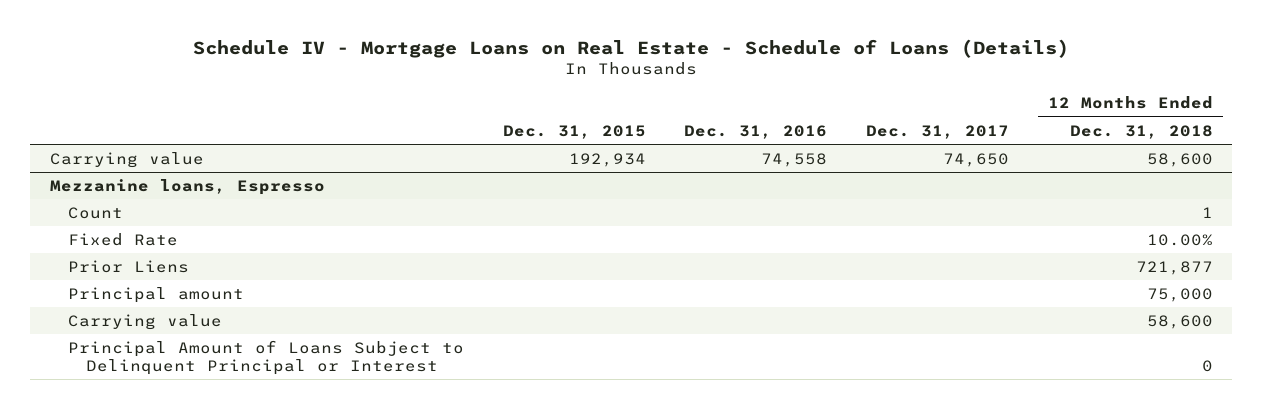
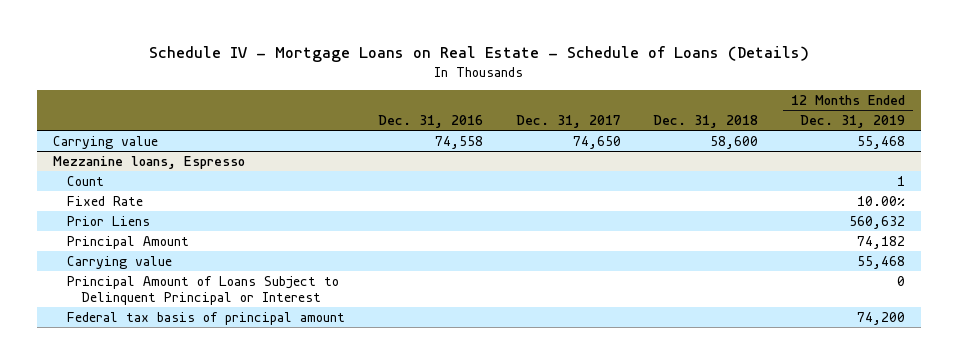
- | Dec. 31, 2015 | Dec. 31, 2016 | Dec. 31, 2017 | 12 Months Ended Dec. 31, 2018
+ | Dec. 31, 2016 | Dec. 31, 2017 | Dec. 31, 2018 | 12 Months Ended Dec. 31, 2019
@ Mezzanine loans, Espresso
- Principal amount | | | | 75,000
+ Principal Amount | | | | 74,182
+ Federal tax basis of principal amount | | | | 74,200

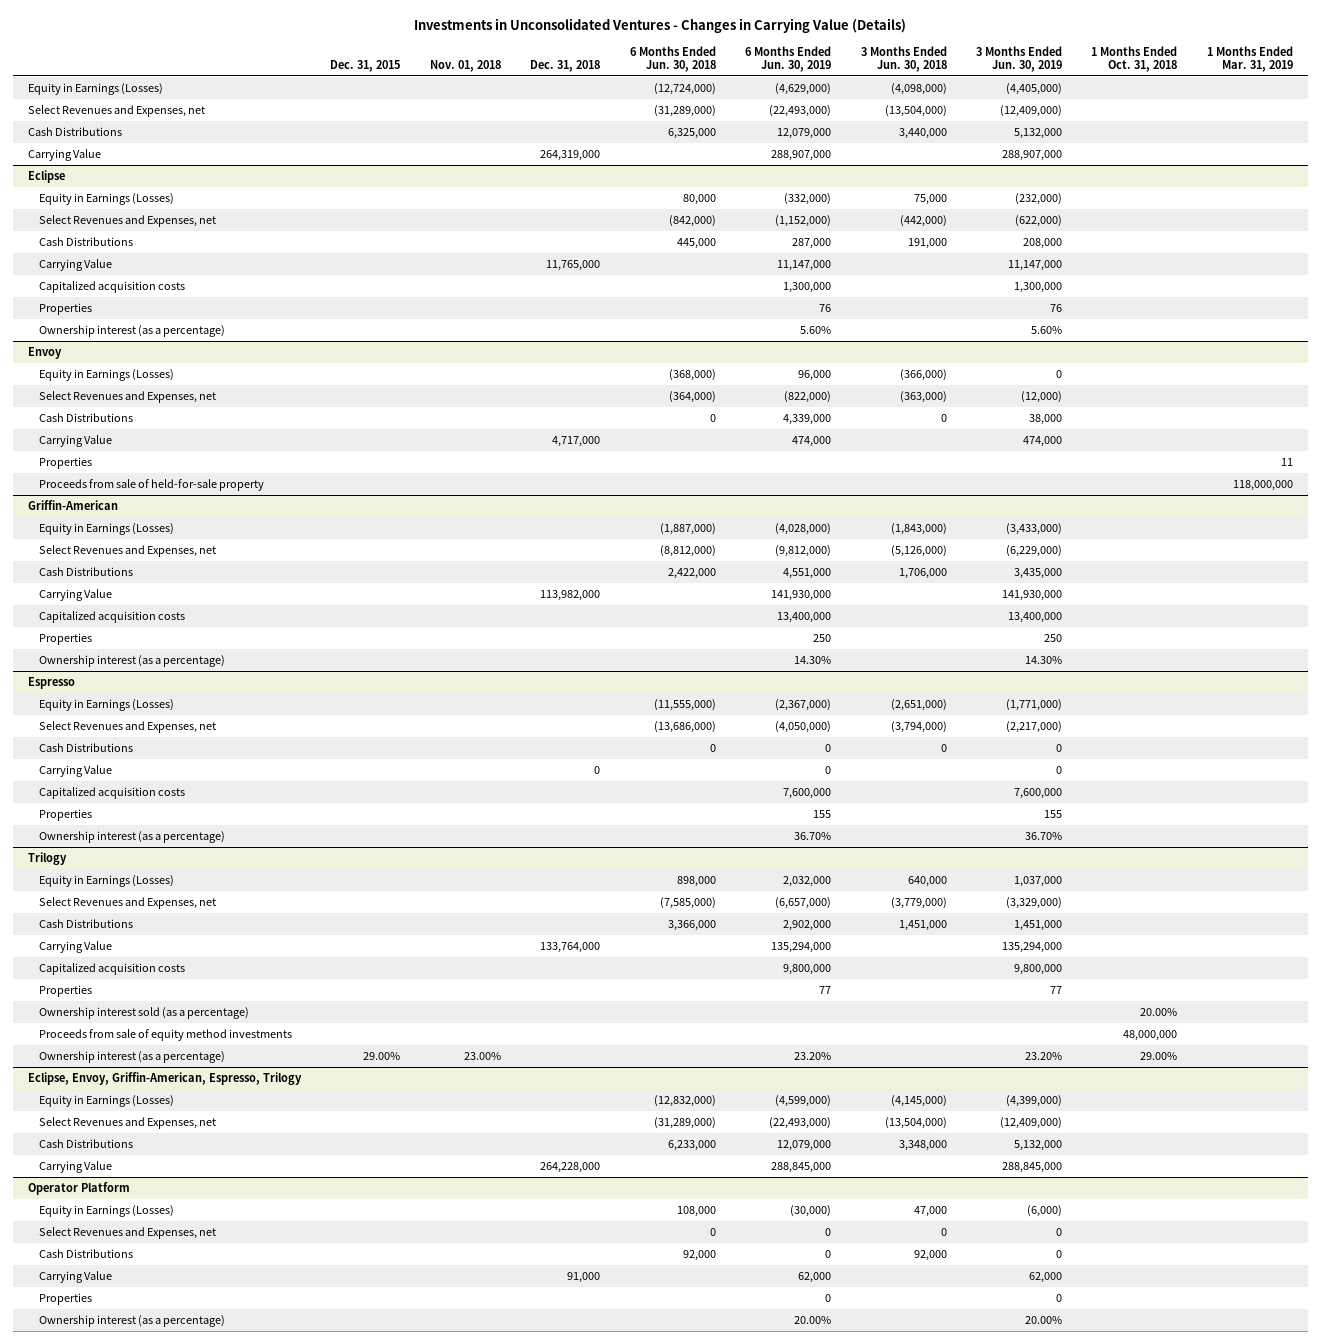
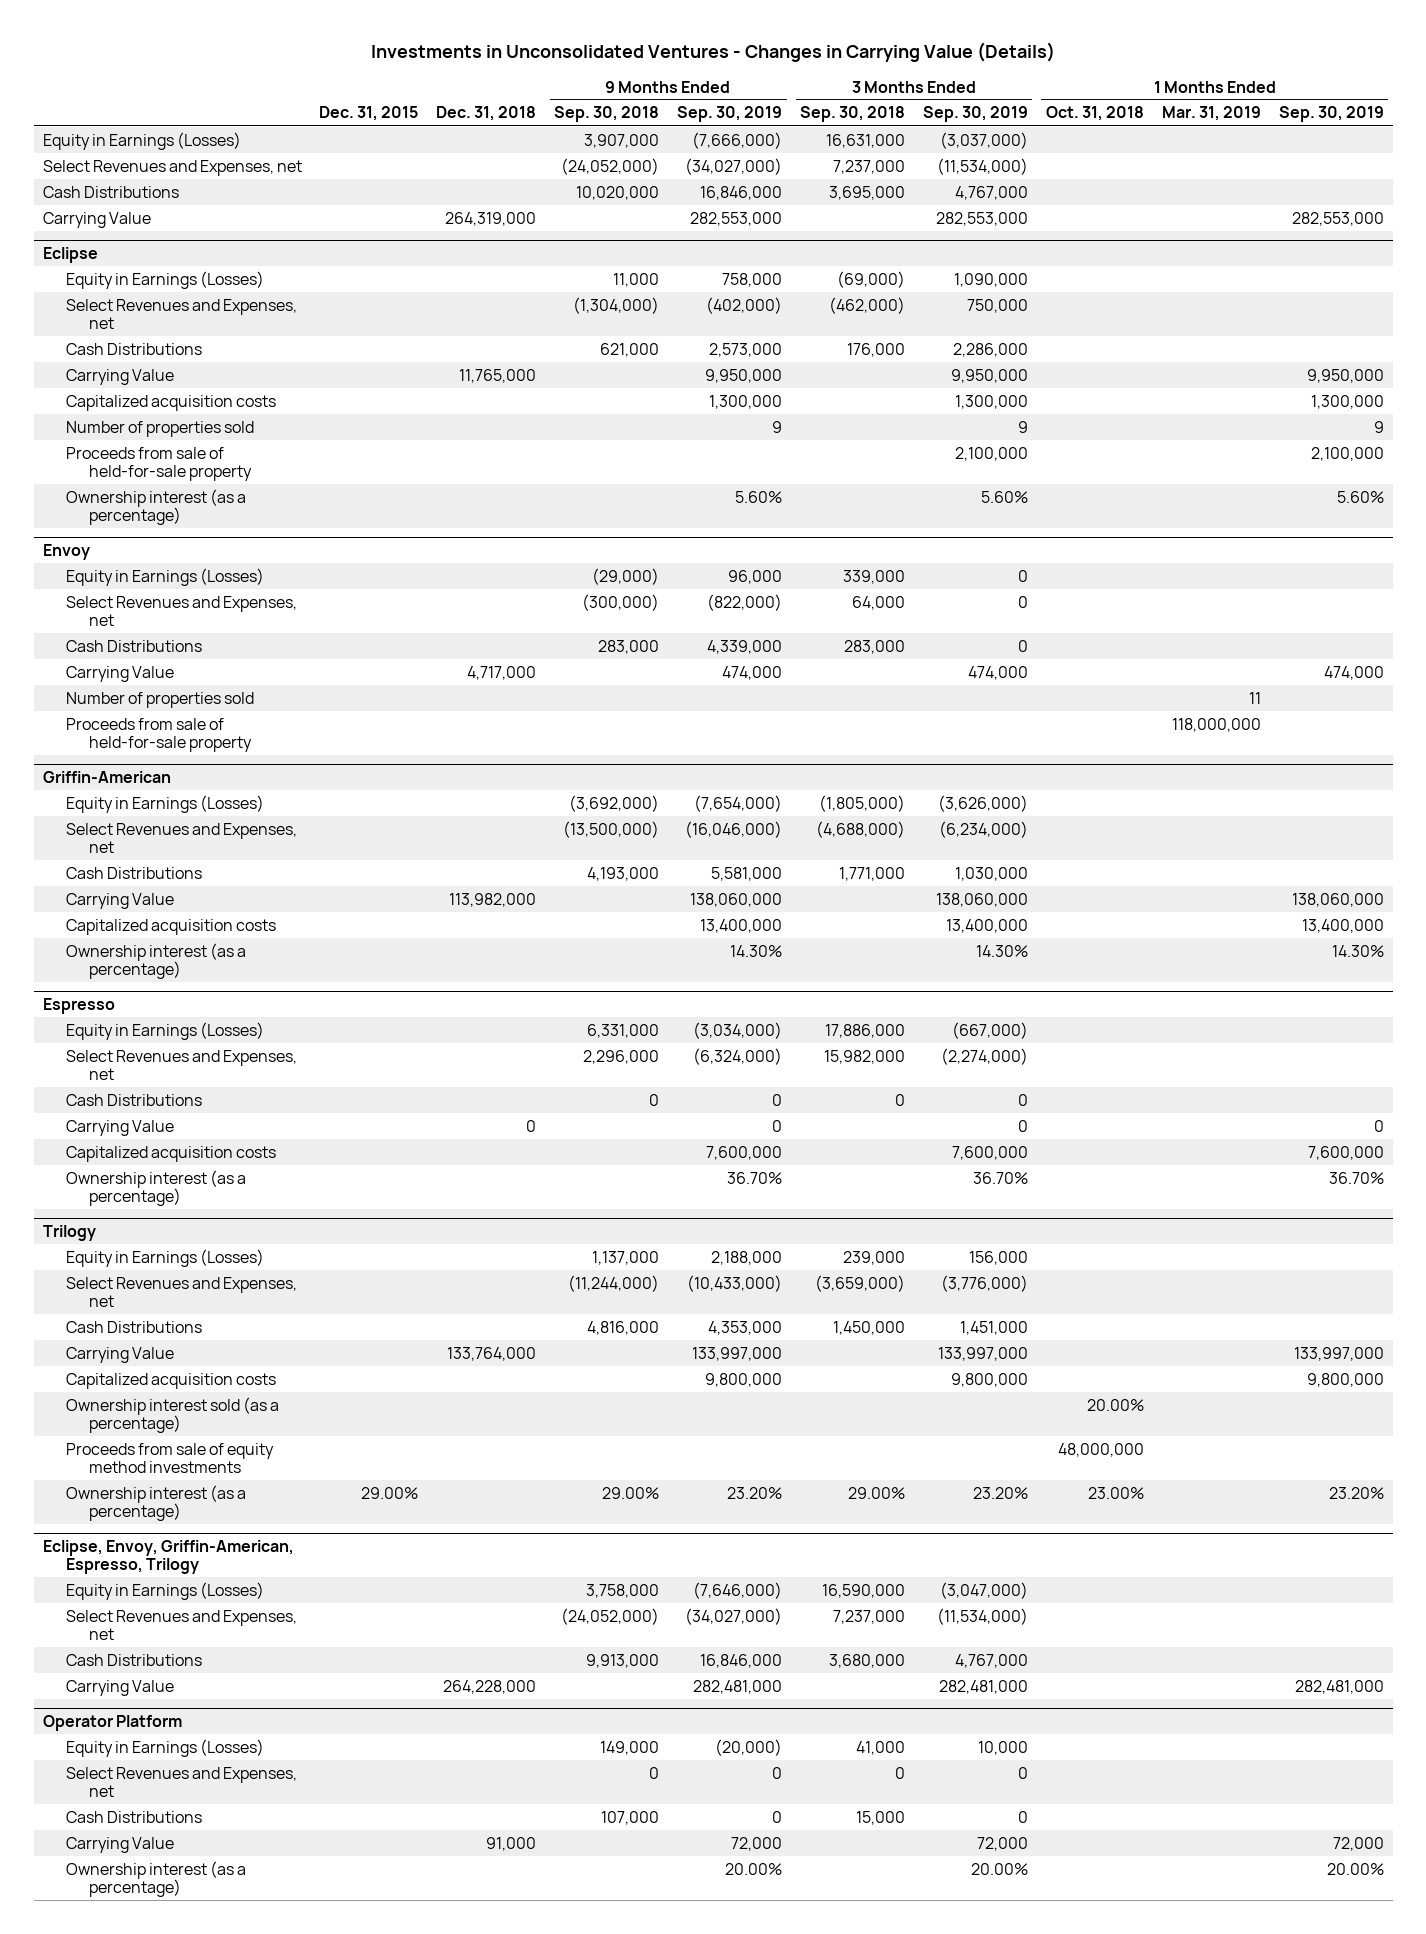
- | Dec. 31, 2015 | Nov. 01, 2018 | Dec. 31, 2018 | 6 Months Ended Jun. 30, 2018 | 6 Months Ended Jun. 30, 2019 | 3 Months Ended Jun. 30, 2018 | 3 Months Ended Jun. 30, 2019 | 1 Months Ended Oct. 31, 2018 | 1 Months Ended Mar. 31, 2019
+ | Dec. 31, 2015 | Dec. 31, 2018 | 9 Months Ended Sep. 30, 2018 | 9 Months Ended Sep. 30, 2019 | 3 Months Ended Sep. 30, 2018 | 3 Months Ended Sep. 30, 2019 | 1 Months Ended Oct. 31, 2018 | 1 Months Ended Mar. 31, 2019 | 1 Months Ended Sep. 30, 2019
@ Eclipse
- Properties | | | | | 76 | | 76 | |
+ Number of properties sold | | | | 9 | | 9 | | | 9
+ Proceeds from sale of held-for-sale property | | | | | | 2,100,000 | | | 2,100,000
@ Envoy
- Properties | | | | | | | | | 11
+ Number of properties sold | | | | | | | | 11 |
@ Griffin-American
- Properties | | | | | 250 | | 250 | |
@ Espresso
- Properties | | | | | 155 | | 155 | |
@ Trilogy
- Properties | | | | | 77 | | 77 | |
- Ownership interest (as a percentage) | 29.00% | 23.00% | | | 23.20% | | 23.20% | 29.00% |
+ Ownership interest (as a percentage) | 29.00% | | 29.00% | 23.20% | 29.00% | 23.20% | 23.00% | | 23.20%
@ Operator Platform
- Properties | | | | | 0 | | 0 | |

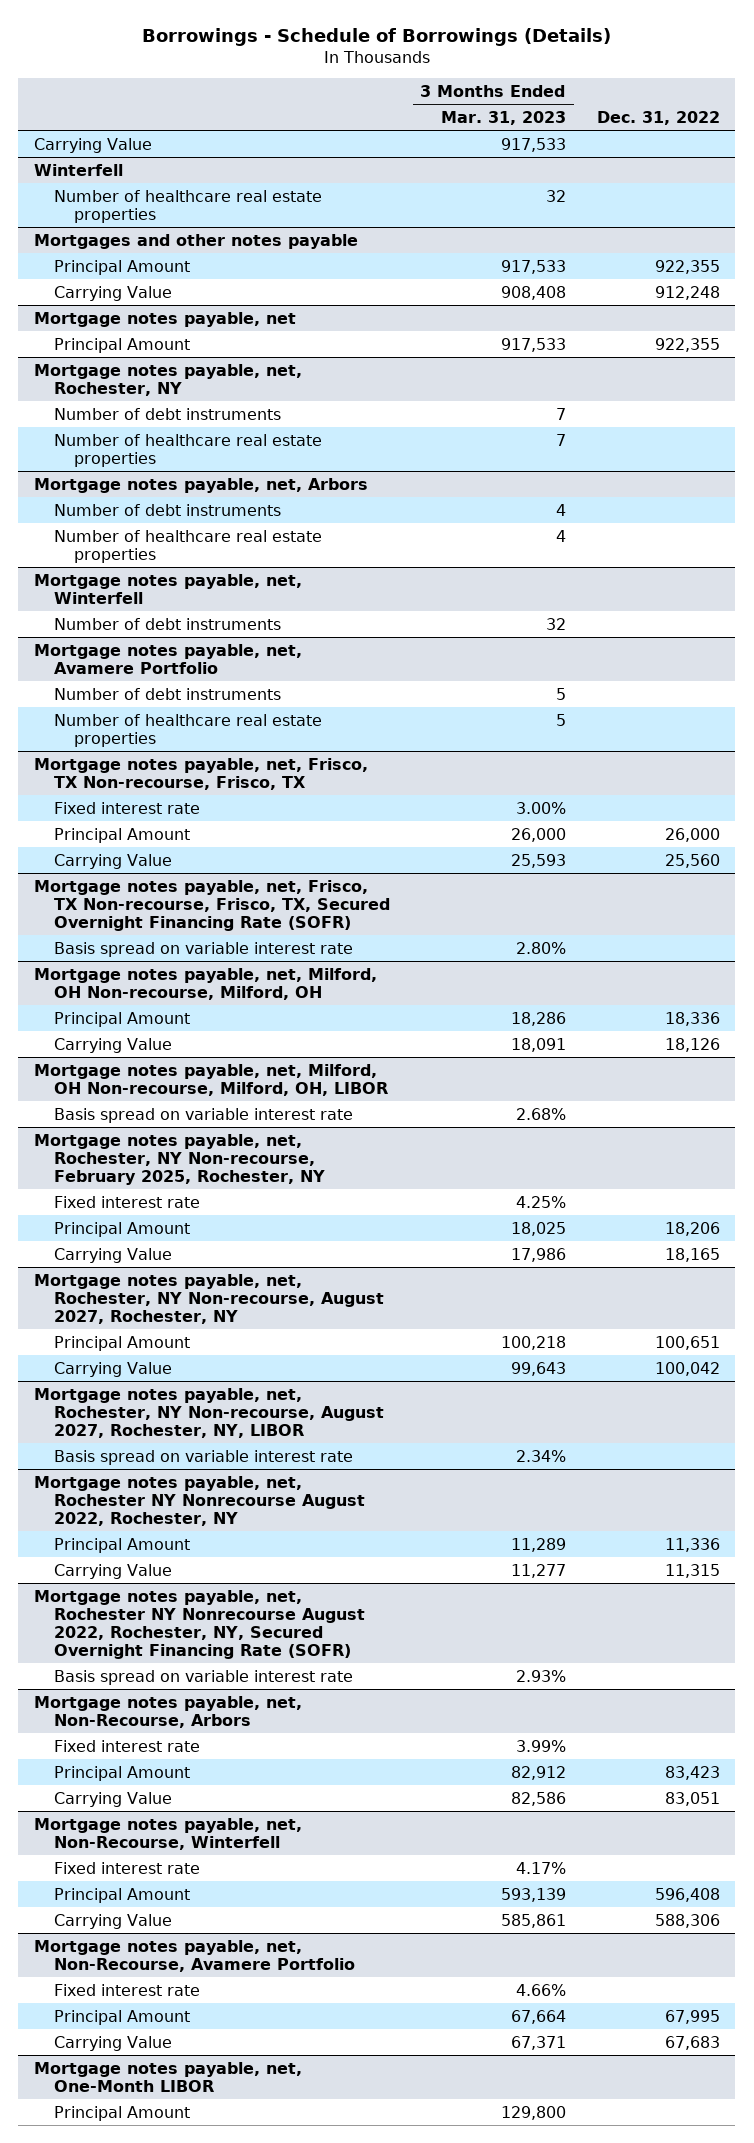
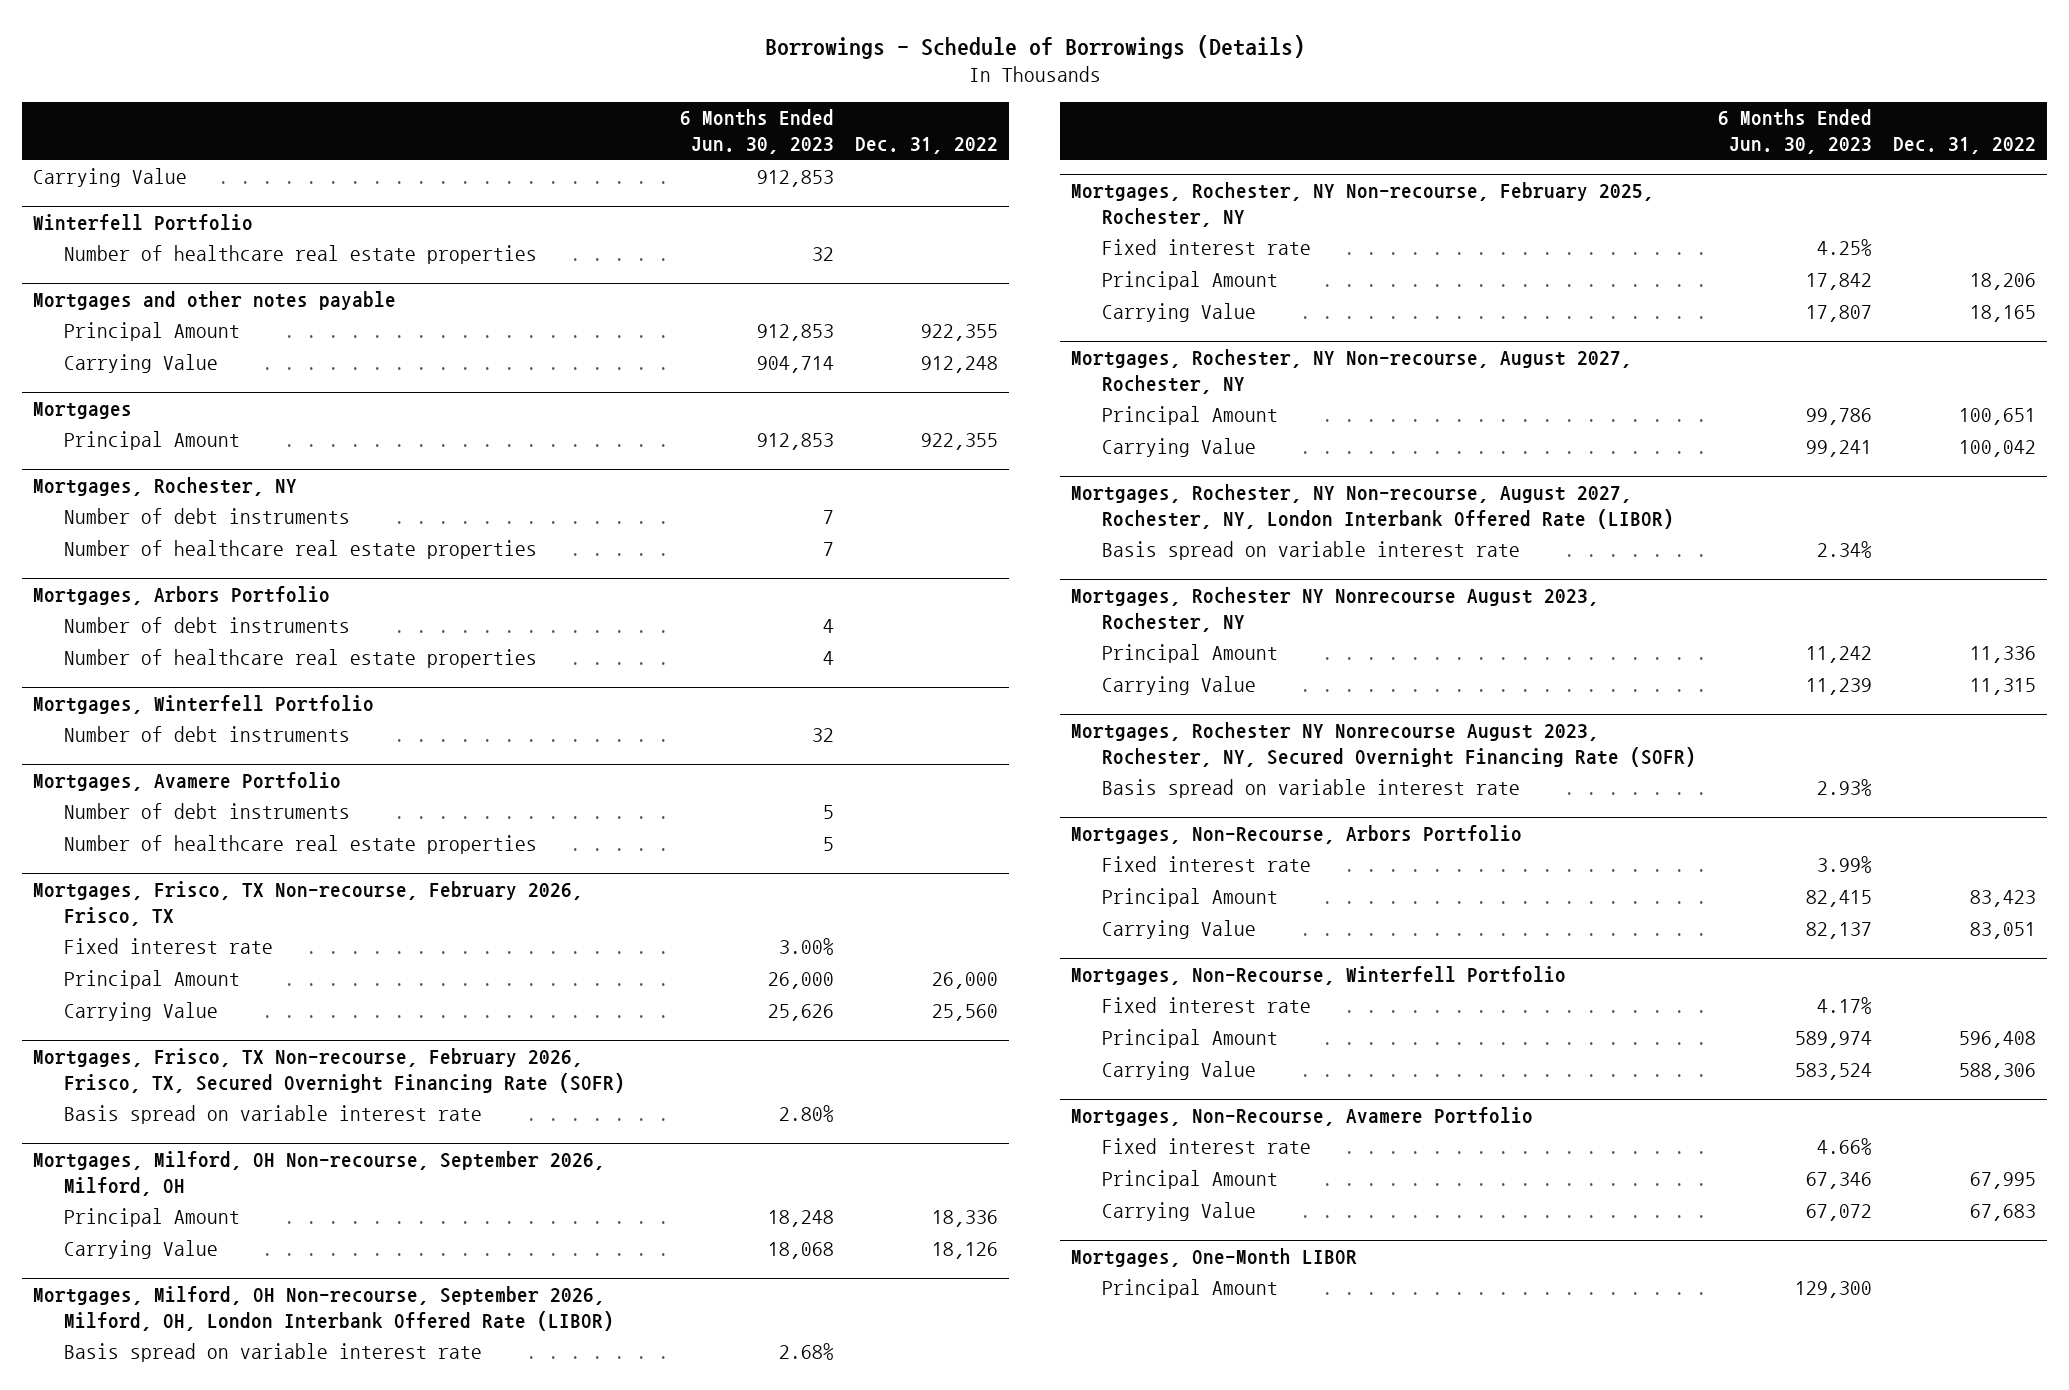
- | 3 Months Ended Mar. 31, 2023 | Dec. 31, 2022
+ | 6 Months Ended Jun. 30, 2023 | Dec. 31, 2022
- Winterfell
+ Winterfell Portfolio
- Mortgage notes payable, net
+ Mortgages
- Mortgage notes payable, net, Rochester, NY
- Number of debt instruments | 7 |
- Number of healthcare real estate properties | 7 |
- Mortgage notes payable, net, Arbors
- Number of debt instruments | 4 |
- Number of healthcare real estate properties | 4 |
- Mortgage notes payable, net, Winterfell
- Number of debt instruments | 32 |
- Mortgage notes payable, net, Avamere Portfolio
- Number of debt instruments | 5 |
- Number of healthcare real estate properties | 5 |
- Mortgage notes payable, net, Frisco, TX Non-recourse, Frisco, TX
+ Mortgages, Rochester, NY
+ Number of debt instruments | 7 |
+ Number of healthcare real estate properties | 7 |
+ Mortgages, Arbors Portfolio
+ Number of debt instruments | 4 |
+ Number of healthcare real estate properties | 4 |
+ Mortgages, Winterfell Portfolio
+ Number of debt instruments | 32 |
+ Mortgages, Avamere Portfolio
+ Number of debt instruments | 5 |
+ Number of healthcare real estate properties | 5 |
+ Mortgages, Frisco, TX Non-recourse, February 2026, Frisco, TX
- Mortgage notes payable, net, Frisco, TX Non-recourse, Frisco, TX, Secured Overnight Financing Rate (SOFR)
+ Mortgages, Frisco, TX Non-recourse, February 2026, Frisco, TX, Secured Overnight Financing Rate (SOFR)
- Mortgage notes payable, net, Milford, OH Non-recourse, Milford, OH
+ Mortgages, Milford, OH Non-recourse, September 2026, Milford, OH
- Mortgage notes payable, net, Milford, OH Non-recourse, Milford, OH, LIBOR
- Basis spread on variable interest rate | 2.68% |
- Mortgage notes payable, net, Rochester, NY Non-recourse, February 2025, Rochester, NY
+ Mortgages, Milford, OH Non-recourse, September 2026, Milford, OH, London Interbank Offered Rate (LIBOR)
+ Basis spread on variable interest rate | 2.68% |
+ Mortgages, Rochester, NY Non-recourse, February 2025, Rochester, NY
- Mortgage notes payable, net, Rochester, NY Non-recourse, August 2027, Rochester, NY
+ Mortgages, Rochester, NY Non-recourse, August 2027, Rochester, NY
- Mortgage notes payable, net, Rochester, NY Non-recourse, August 2027, Rochester, NY, LIBOR
- Basis spread on variable interest rate | 2.34% |
- Mortgage notes payable, net, Rochester NY Nonrecourse August 2022, Rochester, NY
+ Mortgages, Rochester, NY Non-recourse, August 2027, Rochester, NY, London Interbank Offered Rate (LIBOR)
+ Basis spread on variable interest rate | 2.34% |
+ Mortgages, Rochester NY Nonrecourse August 2023, Rochester, NY
- Mortgage notes payable, net, Rochester NY Nonrecourse August 2022, Rochester, NY, Secured Overnight Financing Rate (SOFR)
+ Mortgages, Rochester NY Nonrecourse August 2023, Rochester, NY, Secured Overnight Financing Rate (SOFR)
- Mortgage notes payable, net, Non-Recourse, Arbors
+ Mortgages, Non-Recourse, Arbors Portfolio
- Mortgage notes payable, net, Non-Recourse, Winterfell
+ Mortgages, Non-Recourse, Winterfell Portfolio
- Mortgage notes payable, net, Non-Recourse, Avamere Portfolio
+ Mortgages, Non-Recourse, Avamere Portfolio
- Mortgage notes payable, net, One-Month LIBOR
- Principal Amount | 129,800 |
+ Mortgages, One-Month LIBOR
+ Principal Amount | 129,300 |

